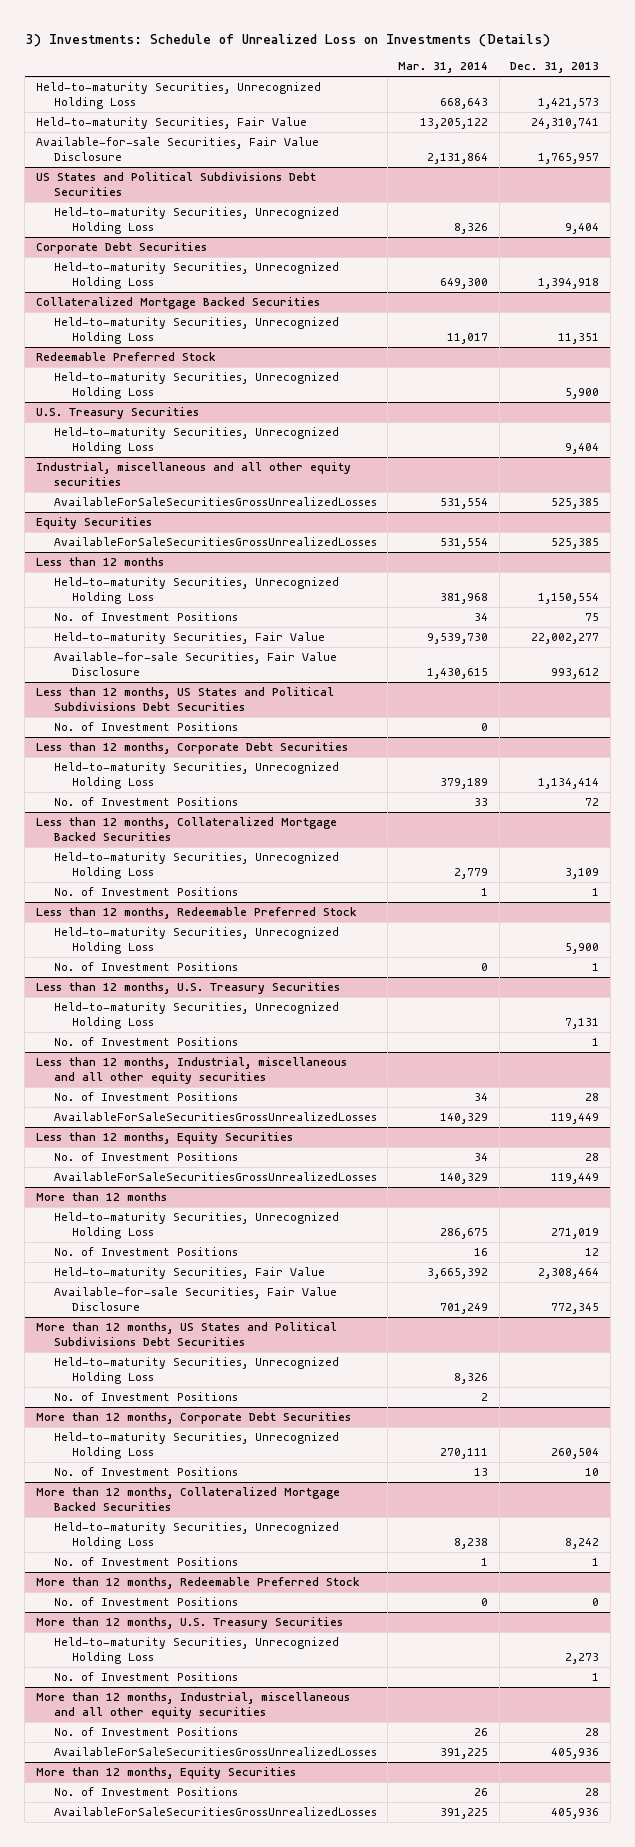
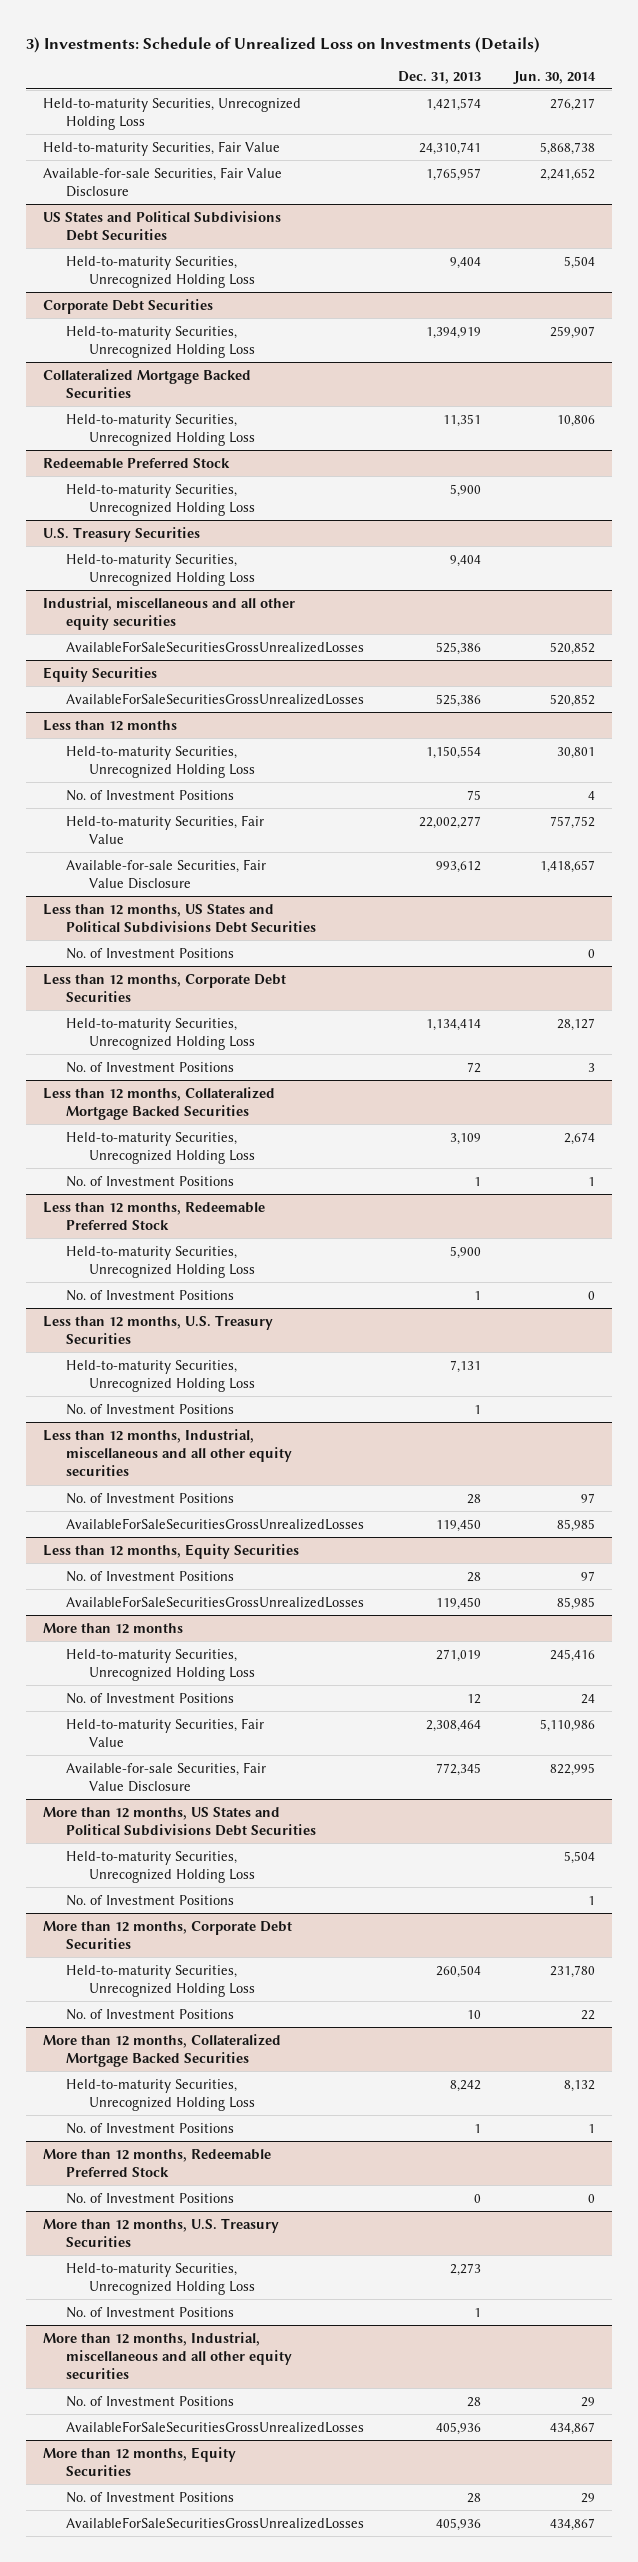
- | Mar. 31, 2014 | Dec. 31, 2013
+ | Dec. 31, 2013 | Jun. 30, 2014
- Held-to-maturity Securities, Unrecognized Holding Loss | 668,643 | 1,421,573
+ Held-to-maturity Securities, Unrecognized Holding Loss | 1,421,574 | 276,217
@ Corporate Debt Securities
- Held-to-maturity Securities, Unrecognized Holding Loss | 649,300 | 1,394,918
+ Held-to-maturity Securities, Unrecognized Holding Loss | 1,394,919 | 259,907
@ Industrial, miscellaneous and all other equity securities
- AvailableForSaleSecuritiesGrossUnrealizedLosses | 531,554 | 525,385
+ AvailableForSaleSecuritiesGrossUnrealizedLosses | 525,386 | 520,852
@ Equity Securities
- AvailableForSaleSecuritiesGrossUnrealizedLosses | 531,554 | 525,385
+ AvailableForSaleSecuritiesGrossUnrealizedLosses | 525,386 | 520,852
@ Less than 12 months, Industrial, miscellaneous and all other equity securities
- AvailableForSaleSecuritiesGrossUnrealizedLosses | 140,329 | 119,449
+ AvailableForSaleSecuritiesGrossUnrealizedLosses | 119,450 | 85,985
@ Less than 12 months, Equity Securities
- AvailableForSaleSecuritiesGrossUnrealizedLosses | 140,329 | 119,449
+ AvailableForSaleSecuritiesGrossUnrealizedLosses | 119,450 | 85,985

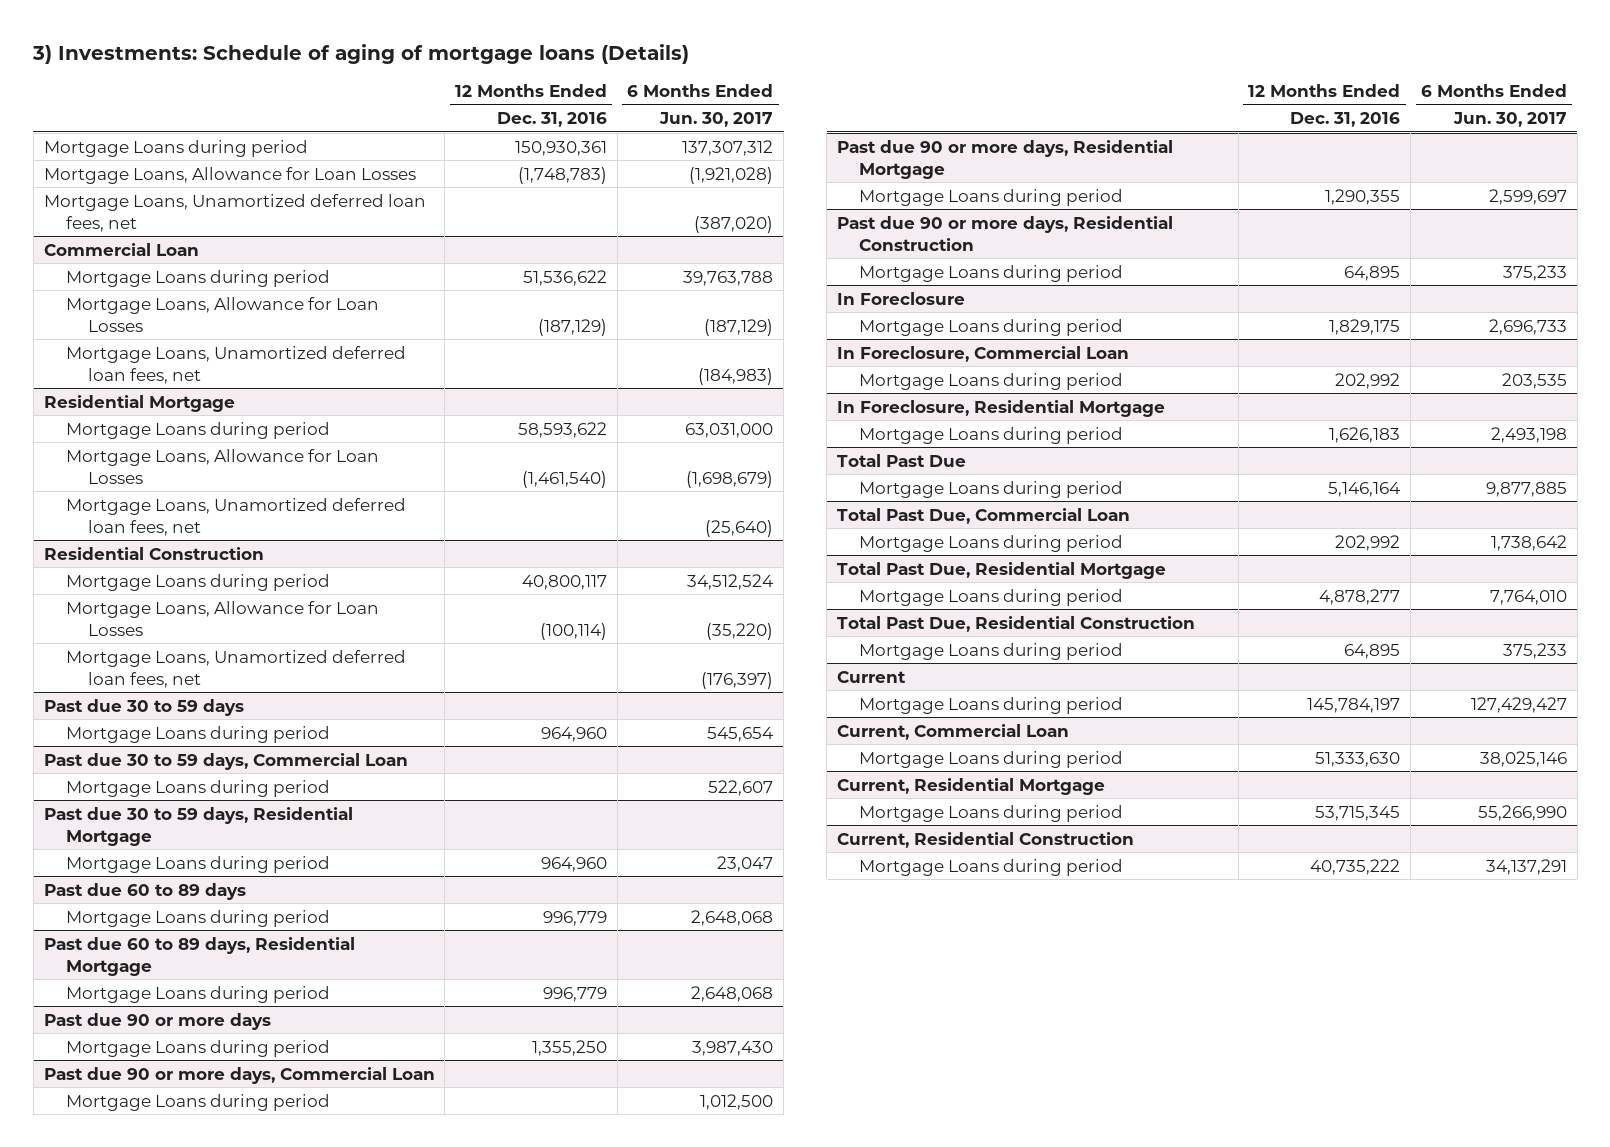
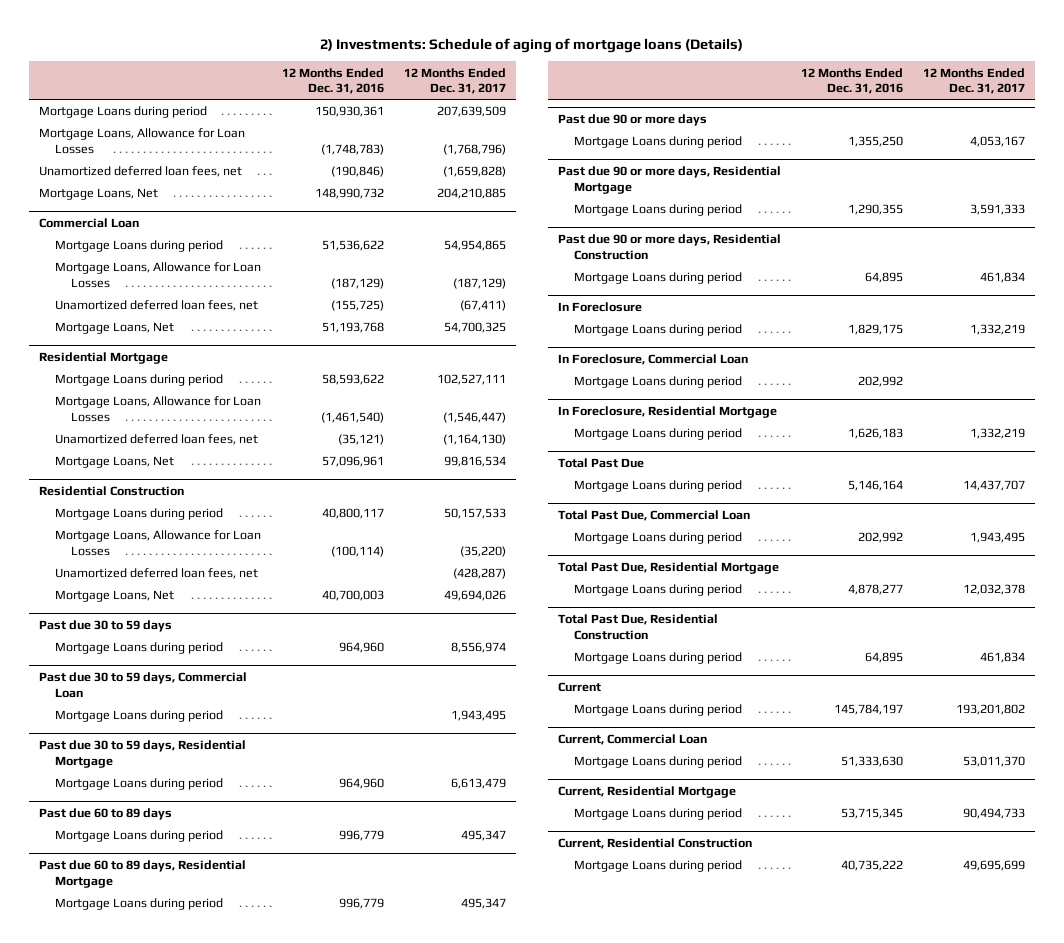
- 3) Investments: Schedule of aging of mortgage loans (Details)
+ 2) Investments: Schedule of aging of mortgage loans (Details)
- | 12 Months Ended Dec. 31, 2016 | 6 Months Ended Jun. 30, 2017
+ | 12 Months Ended Dec. 31, 2016 | 12 Months Ended Dec. 31, 2017
- Mortgage Loans, Unamortized deferred loan fees, net | | (387,020)
+ Unamortized deferred loan fees, net | (190,846) | (1,659,828)
+ Mortgage Loans, Net | 148,990,732 | 204,210,885
@ Commercial Loan
- Mortgage Loans, Unamortized deferred loan fees, net | | (184,983)
+ Unamortized deferred loan fees, net | (155,725) | (67,411)
+ Mortgage Loans, Net | 51,193,768 | 54,700,325
@ Residential Mortgage
- Mortgage Loans, Unamortized deferred loan fees, net | | (25,640)
+ Unamortized deferred loan fees, net | (35,121) | (1,164,130)
+ Mortgage Loans, Net | 57,096,961 | 99,816,534
@ Residential Construction
- Mortgage Loans, Unamortized deferred loan fees, net | | (176,397)
+ Unamortized deferred loan fees, net | | (428,287)
+ Mortgage Loans, Net | 40,700,003 | 49,694,026
- Past due 90 or more days, Commercial Loan
- Mortgage Loans during period | | 1,012,500

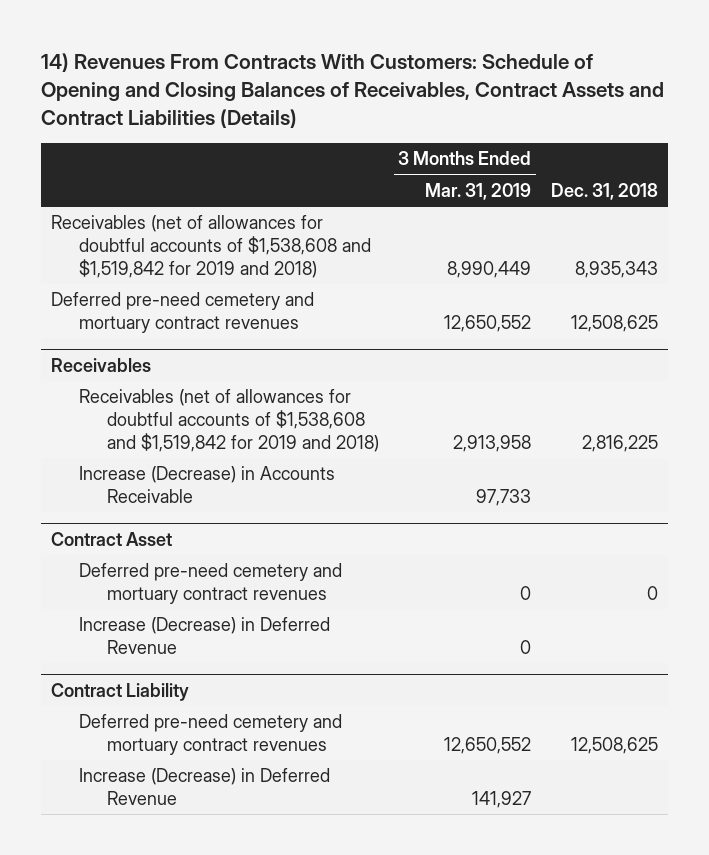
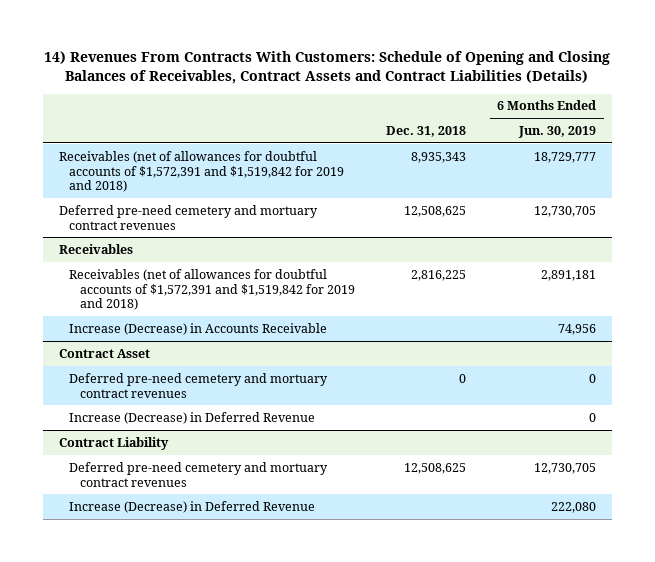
- | 3 Months Ended Mar. 31, 2019 | Dec. 31, 2018
+ | Dec. 31, 2018 | 6 Months Ended Jun. 30, 2019
- Receivables (net of allowances for doubtful accounts of $1,538,608 and $1,519,842 for 2019 and 2018) | 8,990,449 | 8,935,343
+ Receivables (net of allowances for doubtful accounts of $1,572,391 and $1,519,842 for 2019 and 2018) | 8,935,343 | 18,729,777
@ Receivables
- Receivables (net of allowances for doubtful accounts of $1,538,608 and $1,519,842 for 2019 and 2018) | 2,913,958 | 2,816,225
+ Receivables (net of allowances for doubtful accounts of $1,572,391 and $1,519,842 for 2019 and 2018) | 2,816,225 | 2,891,181

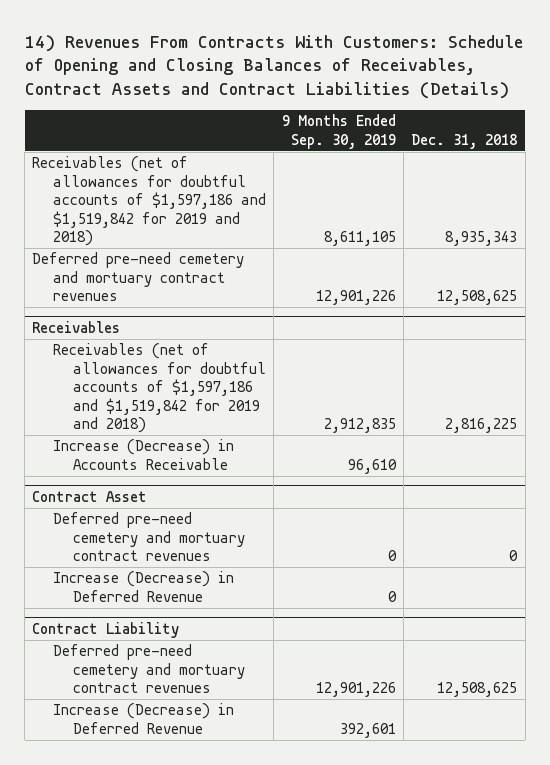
- | Dec. 31, 2018 | 6 Months Ended Jun. 30, 2019
+ | 9 Months Ended Sep. 30, 2019 | Dec. 31, 2018
- Receivables (net of allowances for doubtful accounts of $1,572,391 and $1,519,842 for 2019 and 2018) | 8,935,343 | 18,729,777
+ Receivables (net of allowances for doubtful accounts of $1,597,186 and $1,519,842 for 2019 and 2018) | 8,611,105 | 8,935,343
@ Receivables
- Receivables (net of allowances for doubtful accounts of $1,572,391 and $1,519,842 for 2019 and 2018) | 2,816,225 | 2,891,181
+ Receivables (net of allowances for doubtful accounts of $1,597,186 and $1,519,842 for 2019 and 2018) | 2,912,835 | 2,816,225

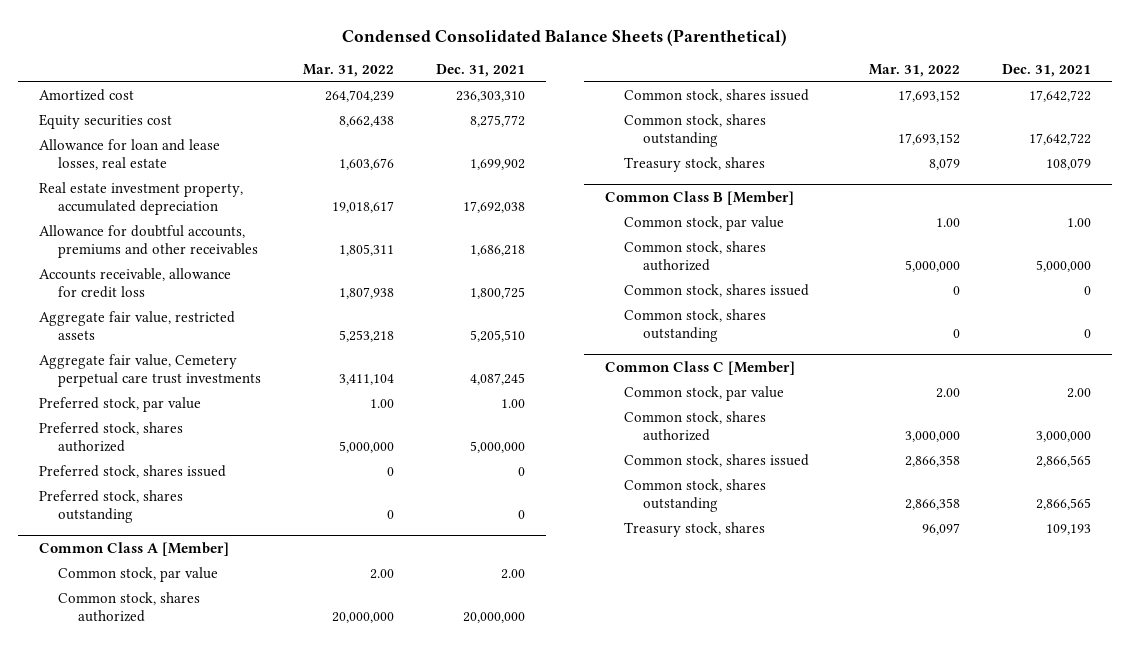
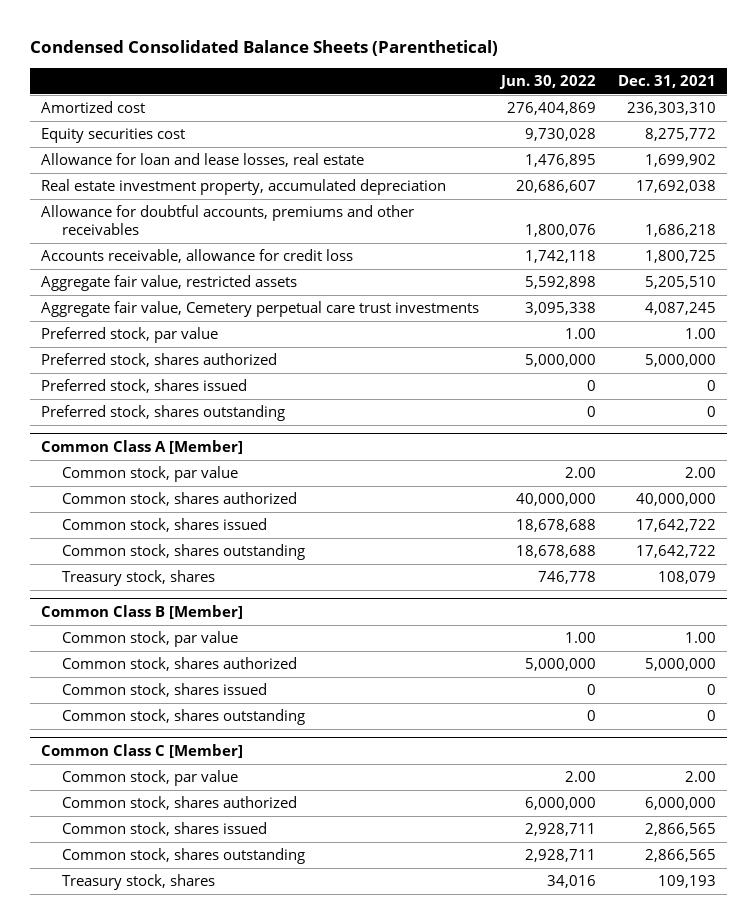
- | Mar. 31, 2022 | Dec. 31, 2021
+ | Jun. 30, 2022 | Dec. 31, 2021
@ Common Class A [Member]
- Common stock, shares authorized | 20,000,000 | 20,000,000
+ Common stock, shares authorized | 40,000,000 | 40,000,000
@ Common Class C [Member]
- Common stock, shares authorized | 3,000,000 | 3,000,000
+ Common stock, shares authorized | 6,000,000 | 6,000,000

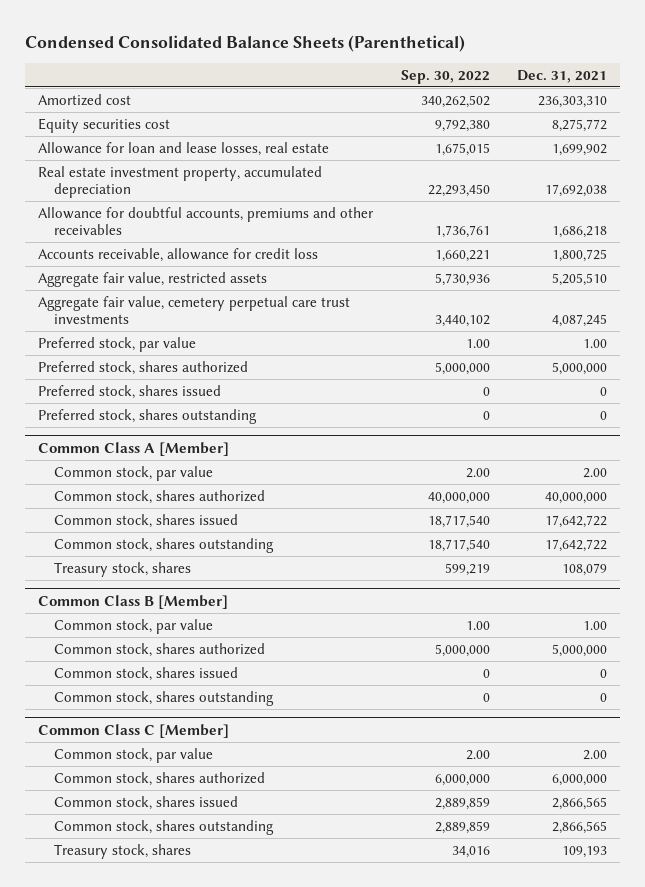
- | Jun. 30, 2022 | Dec. 31, 2021
+ | Sep. 30, 2022 | Dec. 31, 2021
- Aggregate fair value, Cemetery perpetual care trust investments | 3,095,338 | 4,087,245
+ Aggregate fair value, cemetery perpetual care trust investments | 3,440,102 | 4,087,245

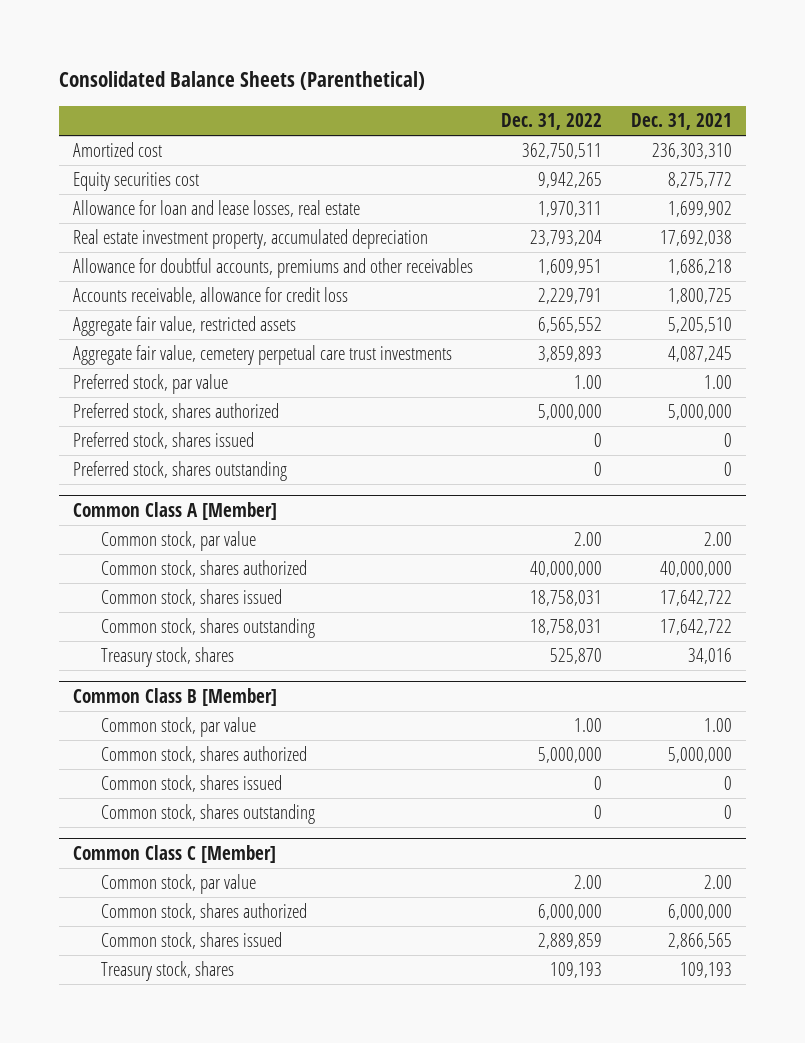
- Condensed Consolidated Balance Sheets (Parenthetical)
+ Consolidated Balance Sheets (Parenthetical)
- | Sep. 30, 2022 | Dec. 31, 2021
+ | Dec. 31, 2022 | Dec. 31, 2021
@ Common Class A [Member]
- Treasury stock, shares | 599,219 | 108,079
+ Treasury stock, shares | 525,870 | 34,016
@ Common Class C [Member]
- Common stock, shares outstanding | 2,889,859 | 2,866,565

